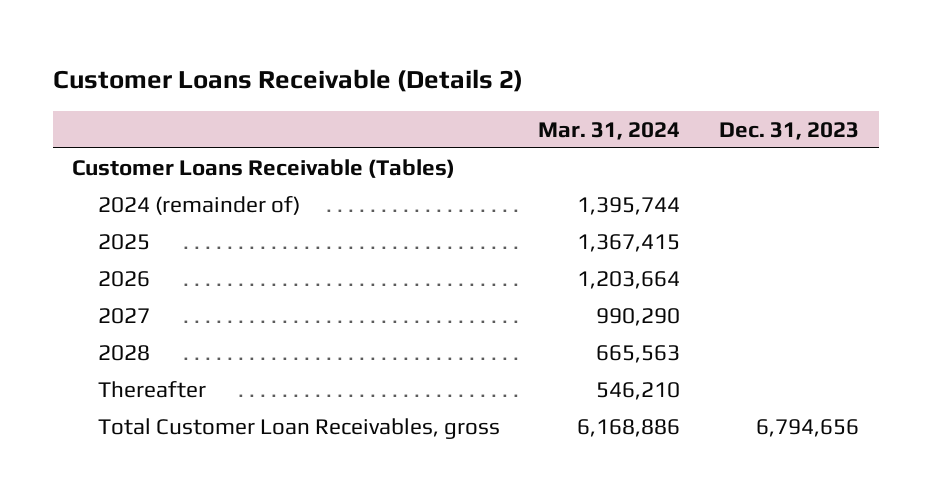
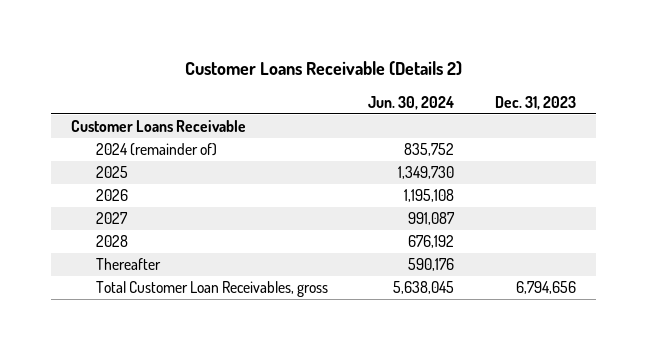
- | Mar. 31, 2024 | Dec. 31, 2023
+ | Jun. 30, 2024 | Dec. 31, 2023
- Customer Loans Receivable (Tables)
+ Customer Loans Receivable

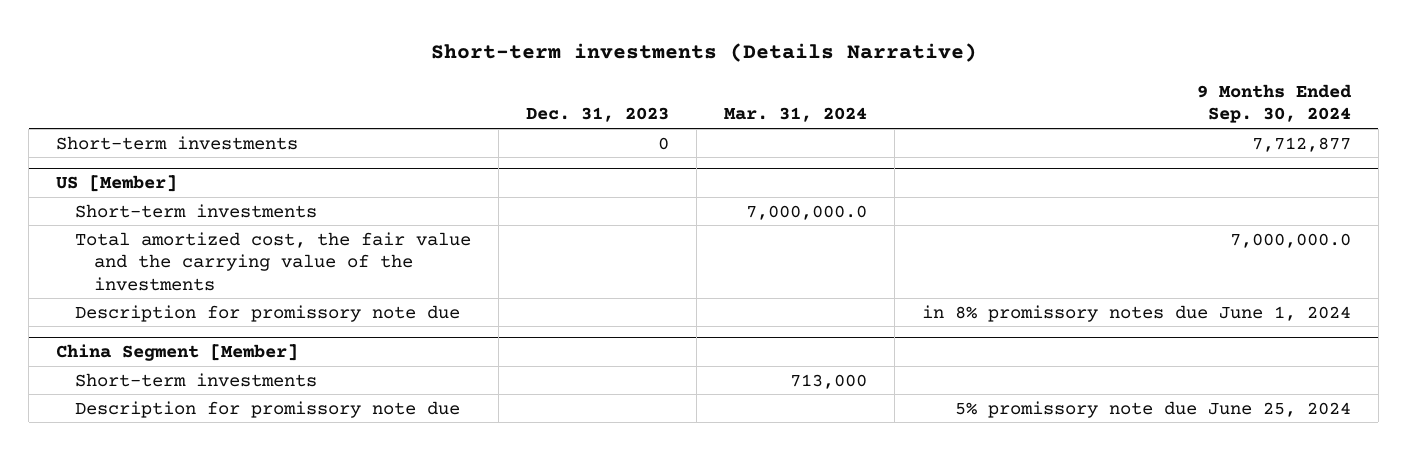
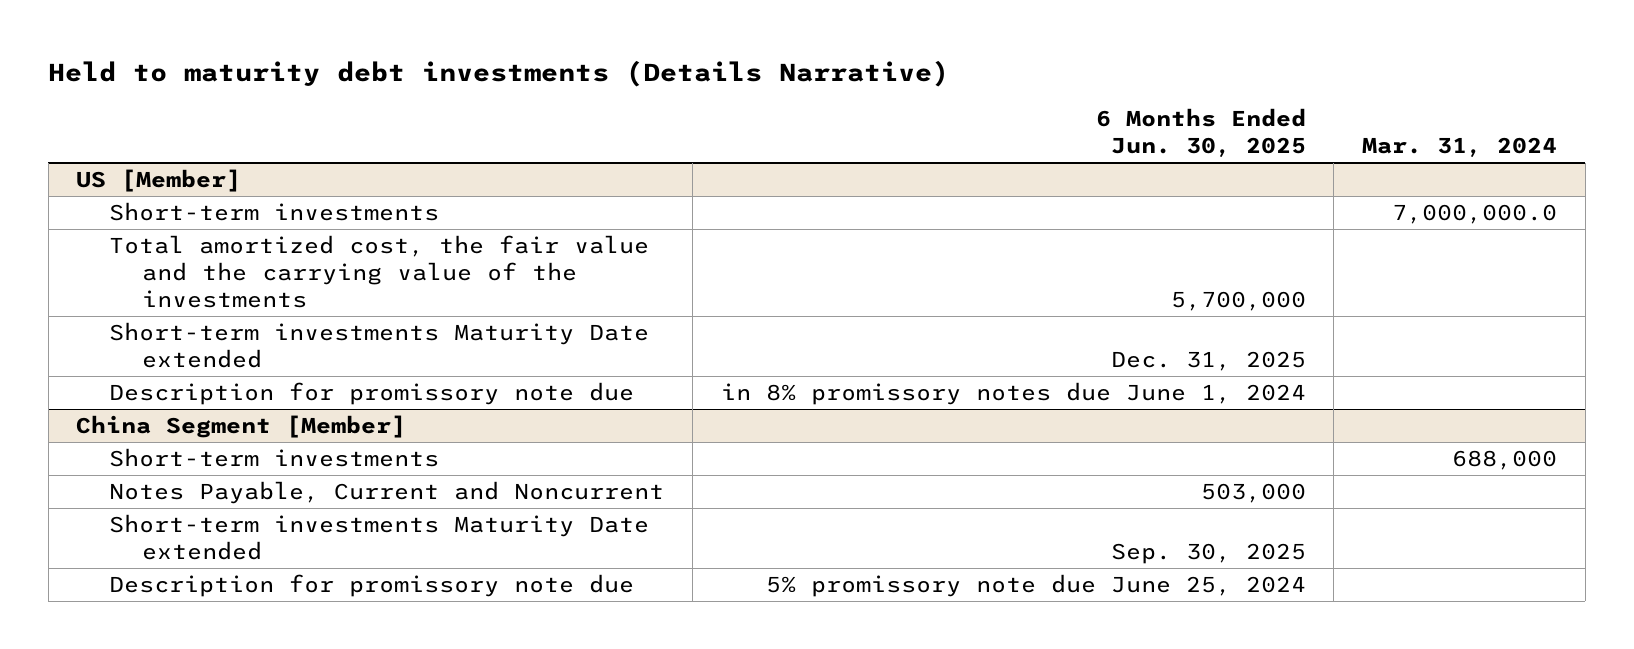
- Short-term investments (Details Narrative)
+ Held to maturity debt investments (Details Narrative)
- | Dec. 31, 2023 | Mar. 31, 2024 | 9 Months Ended Sep. 30, 2024
+ | 6 Months Ended Jun. 30, 2025 | Mar. 31, 2024
- Short-term investments | 0 | | 7,712,877
@ US [Member]
+ Short-term investments Maturity Date extended | Dec. 31, 2025 |
@ China Segment [Member]
- Short-term investments | | 713,000 |
+ Short-term investments | | 688,000
+ Notes Payable, Current and Noncurrent | 503,000 |
+ Short-term investments Maturity Date extended | Sep. 30, 2025 |

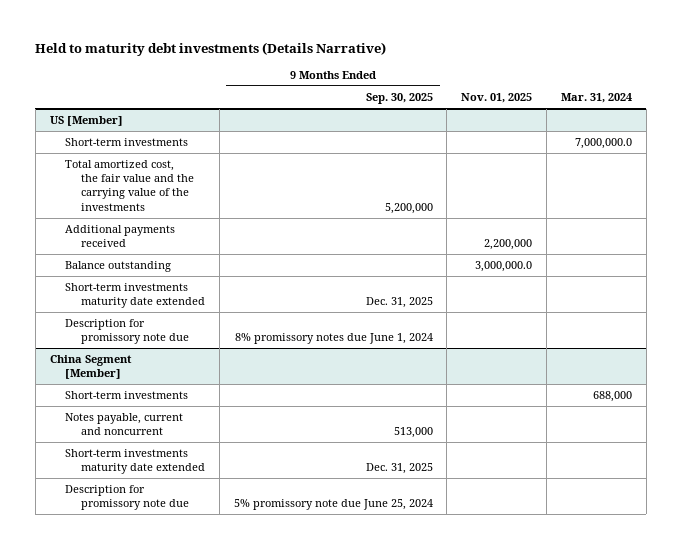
- | 6 Months Ended Jun. 30, 2025 | Mar. 31, 2024
+ | 9 Months Ended Sep. 30, 2025 | Nov. 01, 2025 | Mar. 31, 2024
@ US [Member]
- Short-term investments Maturity Date extended | Dec. 31, 2025 |
+ Additional payments received | | 2,200,000 |
+ Balance outstanding | | 3,000,000.0 |
+ Short-term investments maturity date extended | Dec. 31, 2025 | |
@ China Segment [Member]
- Notes Payable, Current and Noncurrent | 503,000 |
- Short-term investments Maturity Date extended | Sep. 30, 2025 |
+ Notes payable, current and noncurrent | 513,000 | |
+ Short-term investments maturity date extended | Dec. 31, 2025 | |

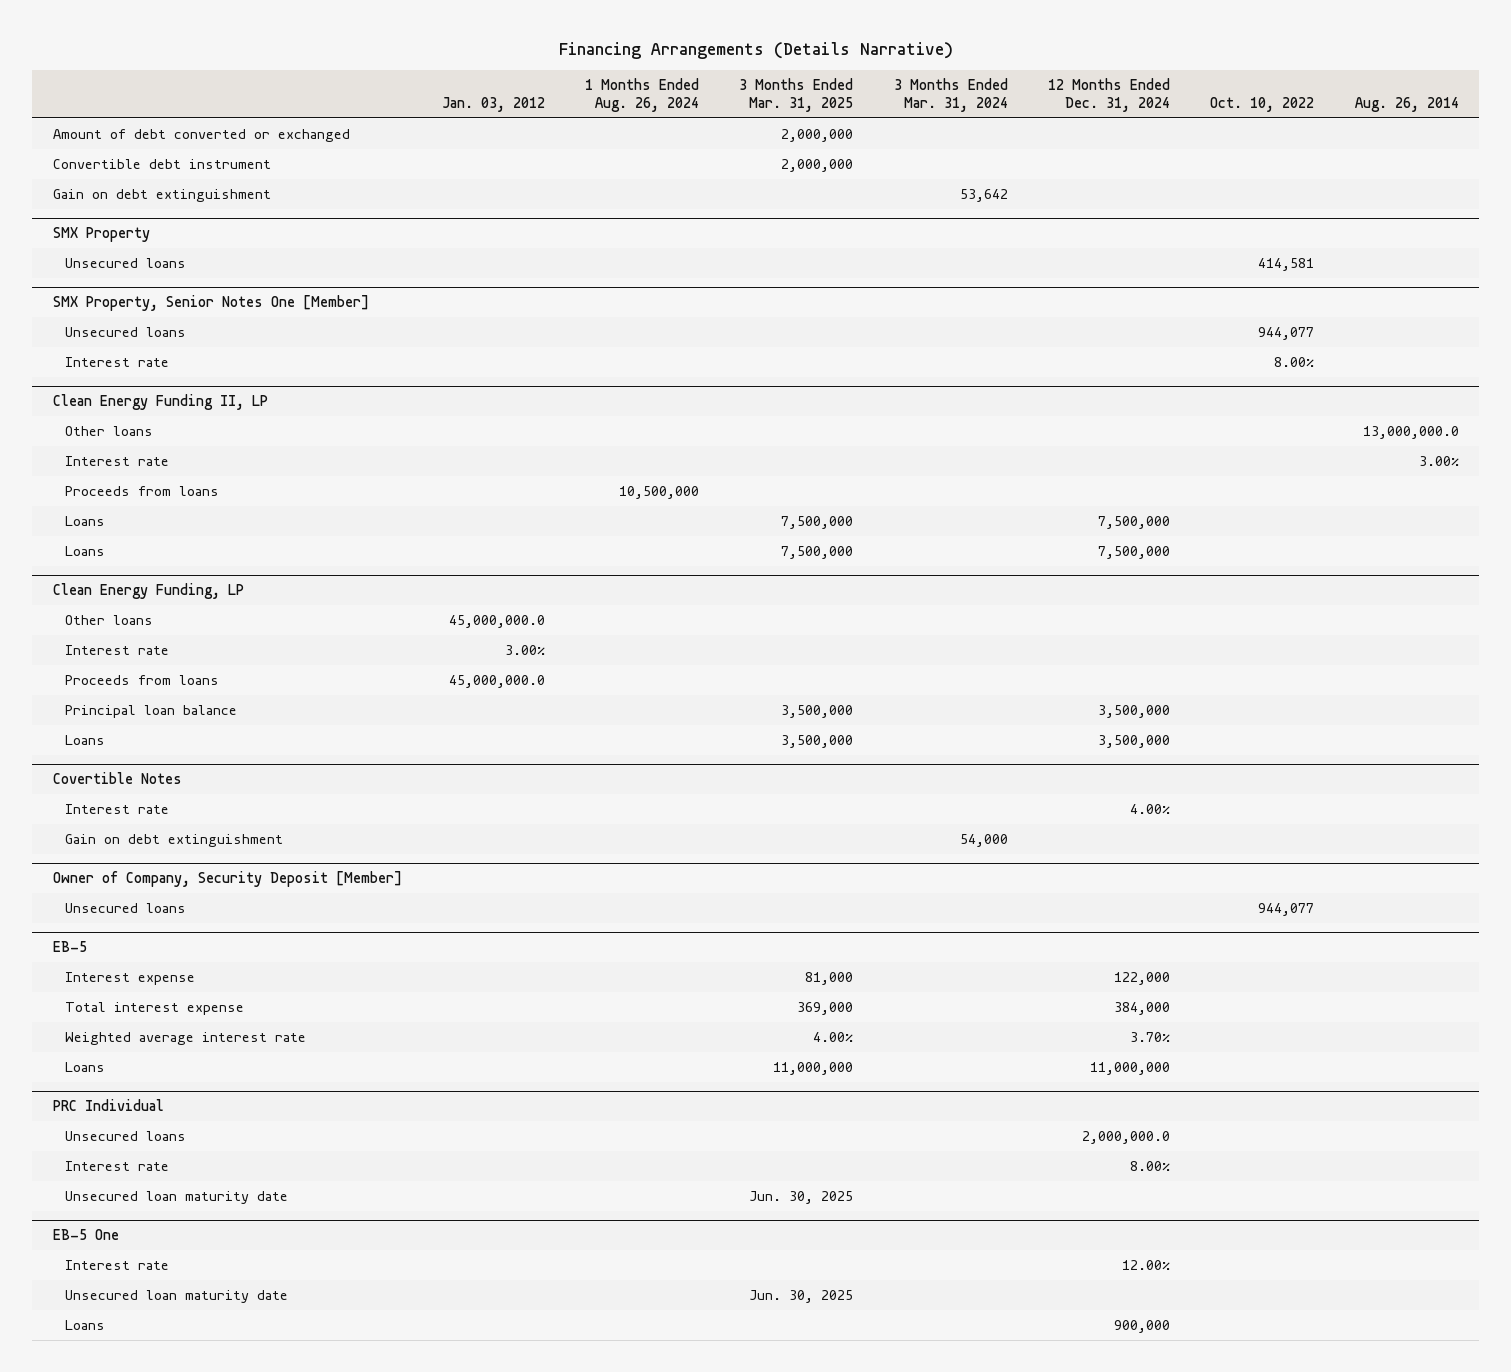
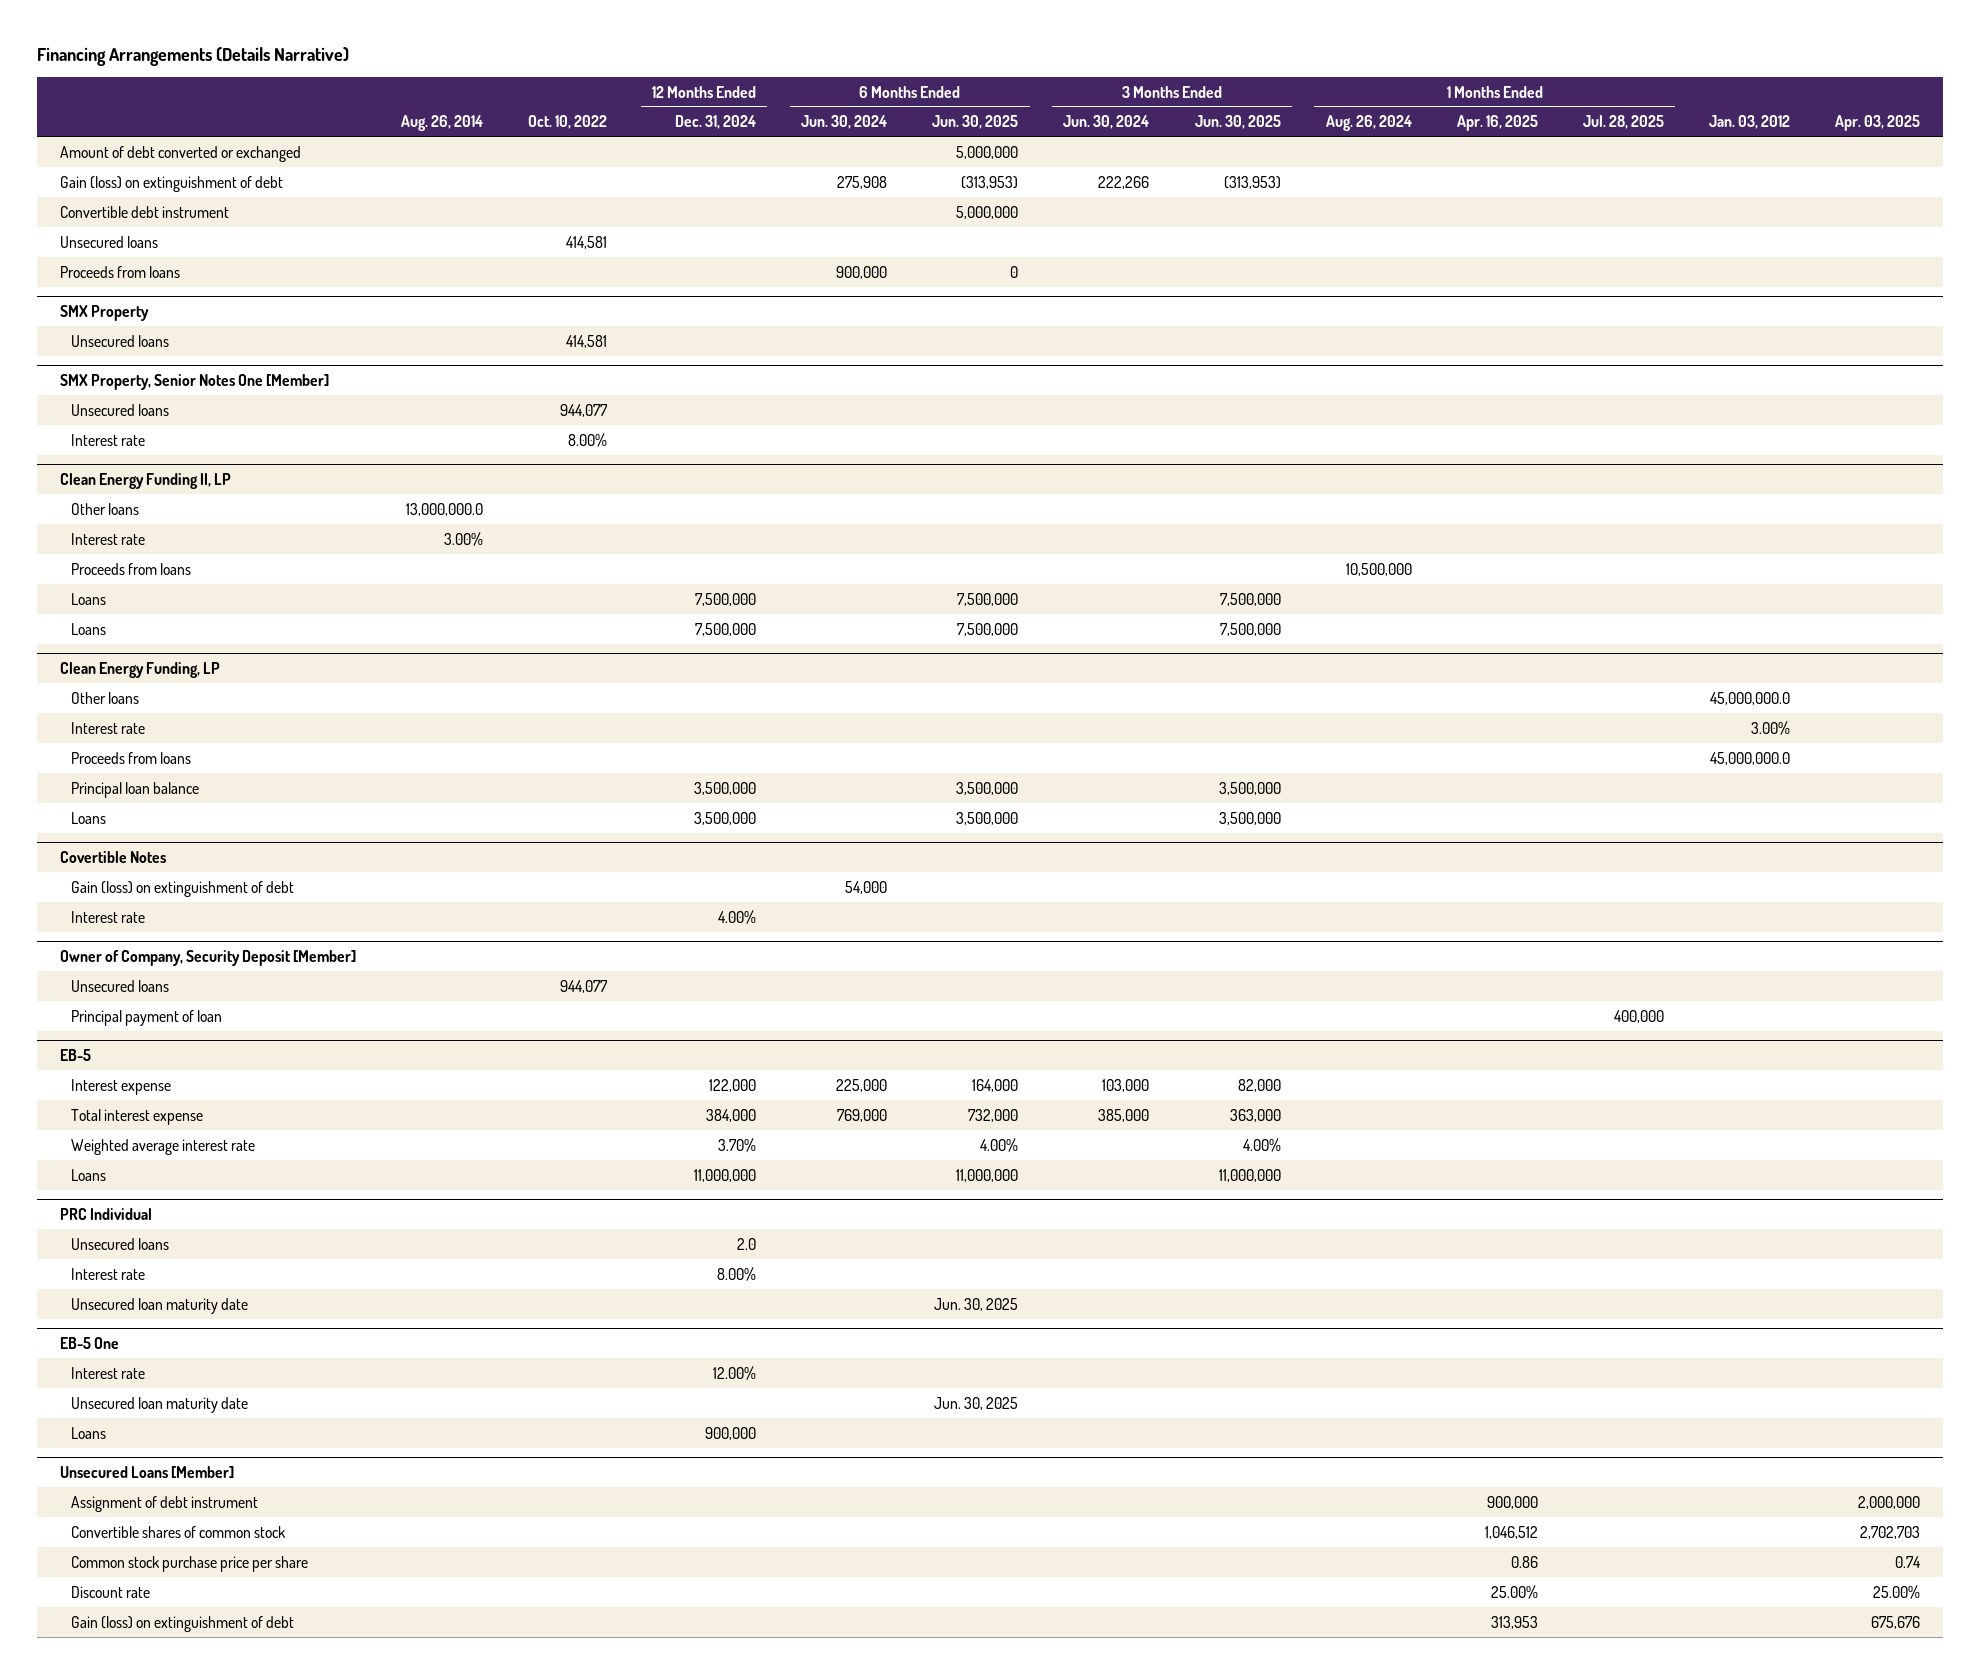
- | Jan. 03, 2012 | 1 Months Ended Aug. 26, 2024 | 3 Months Ended Mar. 31, 2025 | 3 Months Ended Mar. 31, 2024 | 12 Months Ended Dec. 31, 2024 | Oct. 10, 2022 | Aug. 26, 2014
+ | Aug. 26, 2014 | Oct. 10, 2022 | 12 Months Ended Dec. 31, 2024 | 6 Months Ended Jun. 30, 2024 | 6 Months Ended Jun. 30, 2025 | 3 Months Ended Jun. 30, 2024 | 3 Months Ended Jun. 30, 2025 | 1 Months Ended Aug. 26, 2024 | 1 Months Ended Apr. 16, 2025 | 1 Months Ended Jul. 28, 2025 | Jan. 03, 2012 | Apr. 03, 2025
+ Gain (loss) on extinguishment of debt | | | | 275,908 | (313,953) | 222,266 | (313,953) | | | | |
- Gain on debt extinguishment | | | | 53,642 | | |
+ Unsecured loans | | 414,581 | | | | | | | | | |
+ Proceeds from loans | | | | 900,000 | 0 | | | | | | |
@ Covertible Notes
+ Gain (loss) on extinguishment of debt | | | | 54,000 | | | | | | | |
- Gain on debt extinguishment | | | | 54,000 | | |
@ Owner of Company, Security Deposit [Member]
+ Principal payment of loan | | | | | | | | | | 400,000 | |
@ PRC Individual
- Unsecured loans | | | | | 2,000,000.0 | |
+ Unsecured loans | | | 2.0 | | | | | | | | |
+ Unsecured Loans [Member]
+ Assignment of debt instrument | | | | | | | | | 900,000 | | | 2,000,000
+ Convertible shares of common stock | | | | | | | | | 1,046,512 | | | 2,702,703
+ Common stock purchase price per share | | | | | | | | | 0.86 | | | 0.74
+ Discount rate | | | | | | | | | 25.00% | | | 25.00%
+ Gain (loss) on extinguishment of debt | | | | | | | | | 313,953 | | | 675,676

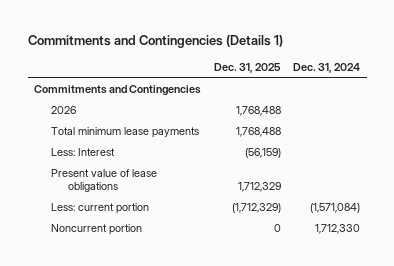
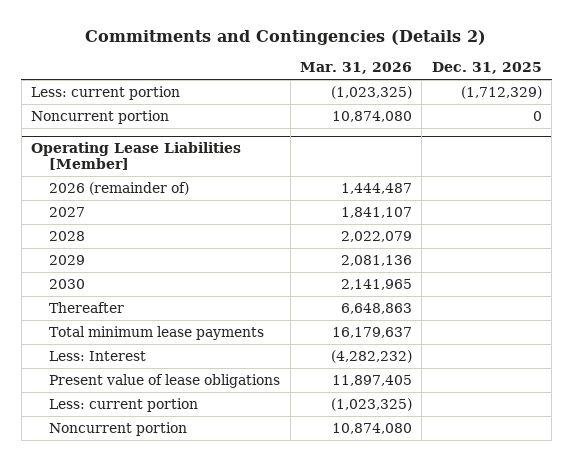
- Commitments and Contingencies (Details 1)
+ Commitments and Contingencies (Details 2)
- | Dec. 31, 2025 | Dec. 31, 2024
+ | Mar. 31, 2026 | Dec. 31, 2025
- Commitments and Contingencies
- 2026 | 1,768,488 |
- Total minimum lease payments | 1,768,488 |
- Less: Interest | (56,159) |
- Present value of lease obligations | 1,712,329 |
+ Operating Lease Liabilities [Member]
+ 2026 (remainder of) | 1,444,487 |
+ 2027 | 1,841,107 |
+ 2028 | 2,022,079 |
+ 2029 | 2,081,136 |
+ 2030 | 2,141,965 |
+ Thereafter | 6,648,863 |
+ Total minimum lease payments | 16,179,637 |
+ Less: Interest | (4,282,232) |
+ Present value of lease obligations | 11,897,405 |
+ Less: current portion | (1,023,325) |
+ Noncurrent portion | 10,874,080 |

